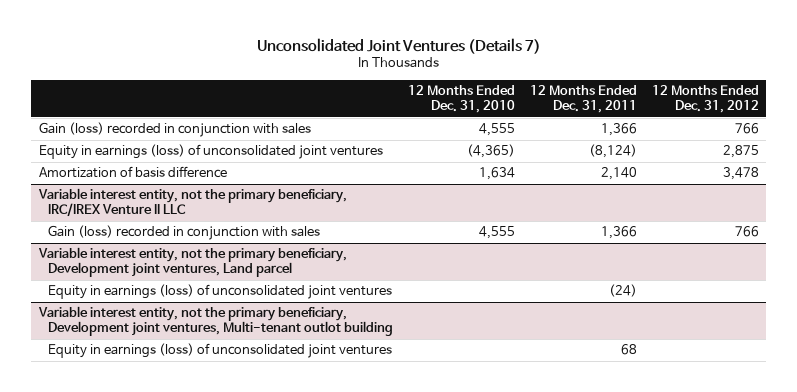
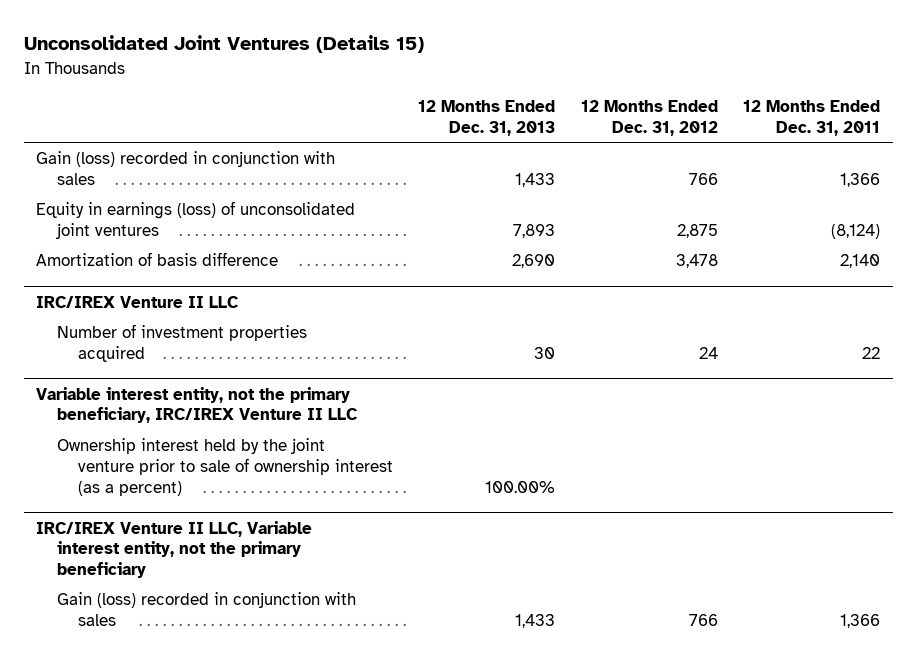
- Unconsolidated Joint Ventures (Details 7)
+ Unconsolidated Joint Ventures (Details 15)
- | 12 Months Ended Dec. 31, 2010 | 12 Months Ended Dec. 31, 2011 | 12 Months Ended Dec. 31, 2012
+ | 12 Months Ended Dec. 31, 2013 | 12 Months Ended Dec. 31, 2012 | 12 Months Ended Dec. 31, 2011
+ IRC/IREX Venture II LLC
+ Number of investment properties acquired | 30 | 24 | 22
@ Variable interest entity, not the primary beneficiary, IRC/IREX Venture II LLC
+ Ownership interest held by the joint venture prior to sale of ownership interest (as a percent) | 100.00% | |
+ IRC/IREX Venture II LLC, Variable interest entity, not the primary beneficiary
- Variable interest entity, not the primary beneficiary, Development joint ventures, Land parcel
- Equity in earnings (loss) of unconsolidated joint ventures | | (24) |
- Variable interest entity, not the primary beneficiary, Development joint ventures, Multi-tenant outlot building
- Equity in earnings (loss) of unconsolidated joint ventures | | 68 |

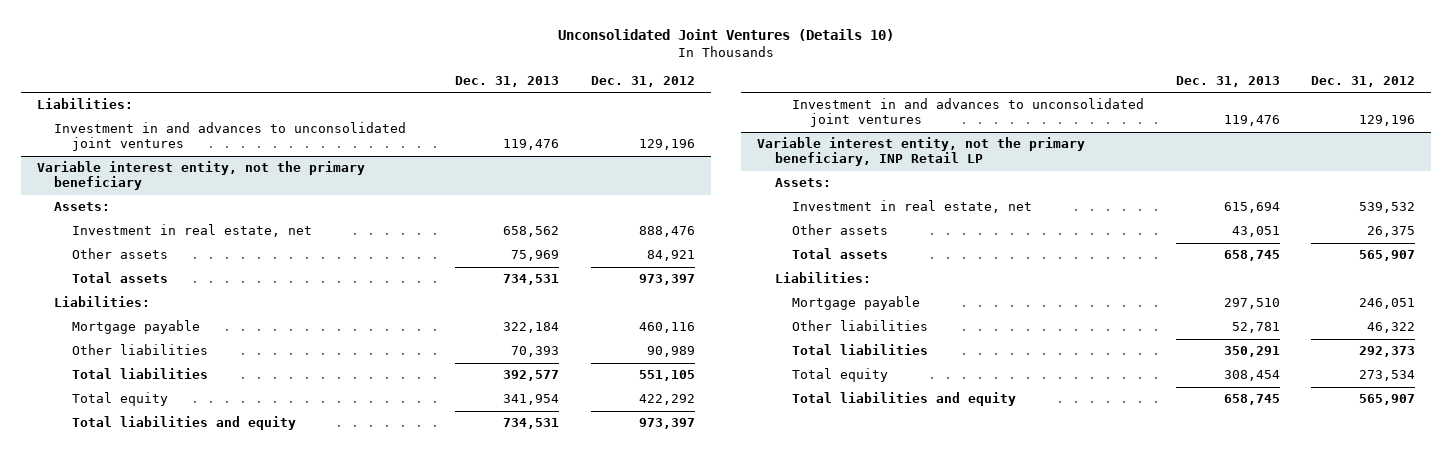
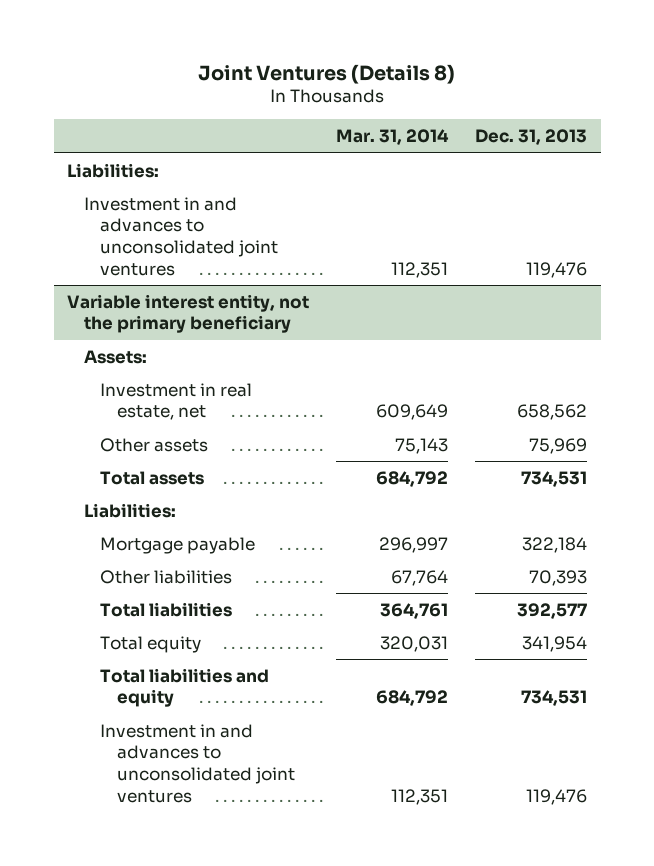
- Unconsolidated Joint Ventures (Details 10)
+ Joint Ventures (Details 8)
- | Dec. 31, 2013 | Dec. 31, 2012
+ | Mar. 31, 2014 | Dec. 31, 2013
- Variable interest entity, not the primary beneficiary, INP Retail LP
- Assets:
- Investment in real estate, net | 615,694 | 539,532
- Other assets | 43,051 | 26,375
- Total assets | 658,745 | 565,907
- Liabilities:
- Mortgage payable | 297,510 | 246,051
- Other liabilities | 52,781 | 46,322
- Total liabilities | 350,291 | 292,373
- Total equity | 308,454 | 273,534
- Total liabilities and equity | 658,745 | 565,907

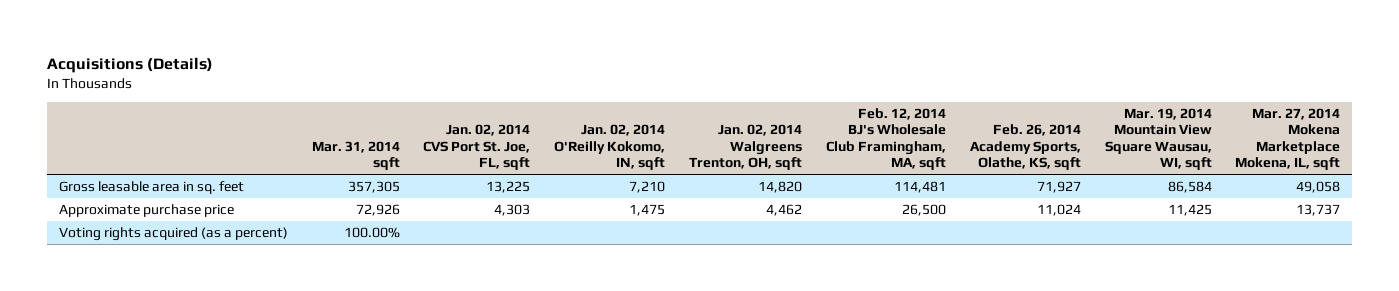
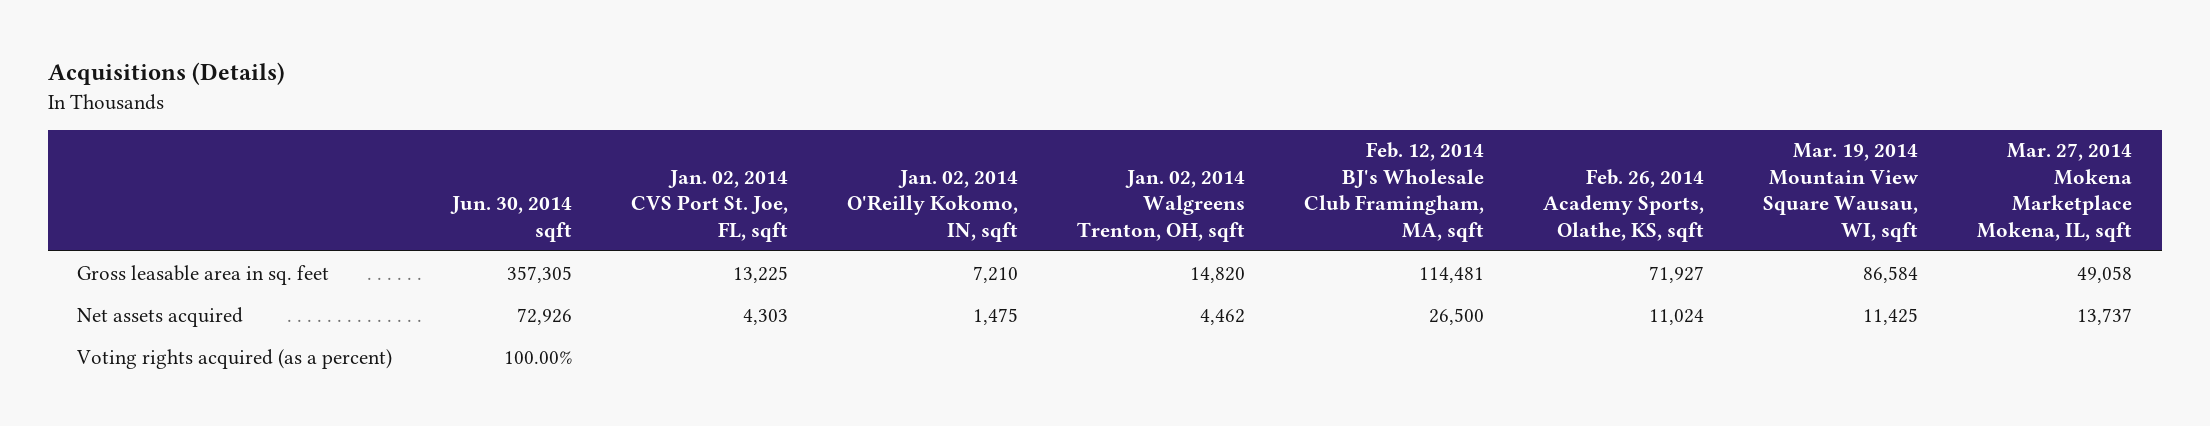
- | Mar. 31, 2014 sqft | Jan. 02, 2014 CVS Port St. Joe, FL, sqft | Jan. 02, 2014 O'Reilly Kokomo, IN, sqft | Jan. 02, 2014 Walgreens Trenton, OH, sqft | Feb. 12, 2014 BJ's Wholesale Club Framingham, MA, sqft | Feb. 26, 2014 Academy Sports, Olathe, KS, sqft | Mar. 19, 2014 Mountain View Square Wausau, WI, sqft | Mar. 27, 2014 Mokena Marketplace Mokena, IL, sqft
+ | Jun. 30, 2014 sqft | Jan. 02, 2014 CVS Port St. Joe, FL, sqft | Jan. 02, 2014 O'Reilly Kokomo, IN, sqft | Jan. 02, 2014 Walgreens Trenton, OH, sqft | Feb. 12, 2014 BJ's Wholesale Club Framingham, MA, sqft | Feb. 26, 2014 Academy Sports, Olathe, KS, sqft | Mar. 19, 2014 Mountain View Square Wausau, WI, sqft | Mar. 27, 2014 Mokena Marketplace Mokena, IL, sqft
- Approximate purchase price | 72,926 | 4,303 | 1,475 | 4,462 | 26,500 | 11,024 | 11,425 | 13,737
+ Net assets acquired | 72,926 | 4,303 | 1,475 | 4,462 | 26,500 | 11,024 | 11,425 | 13,737

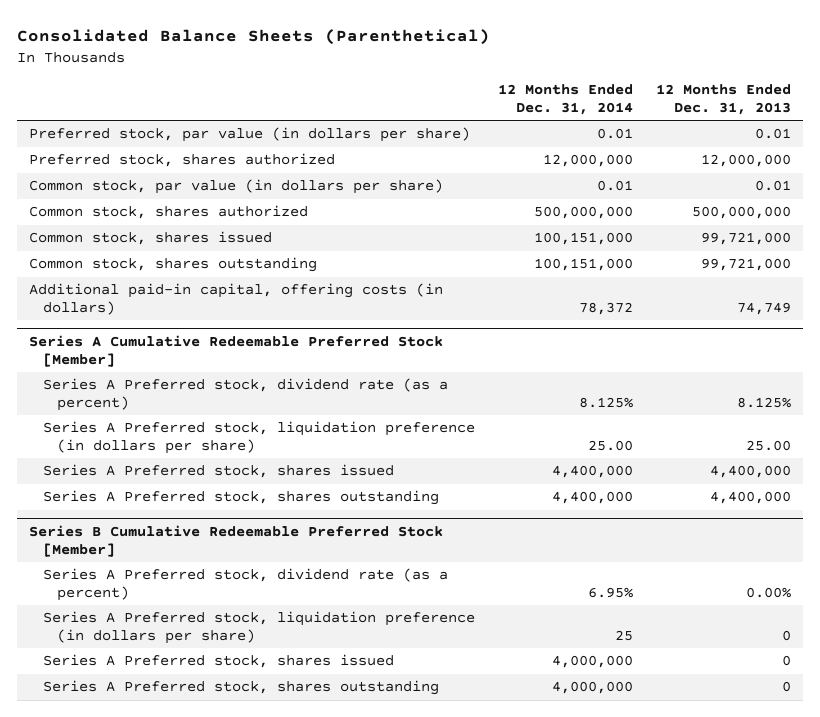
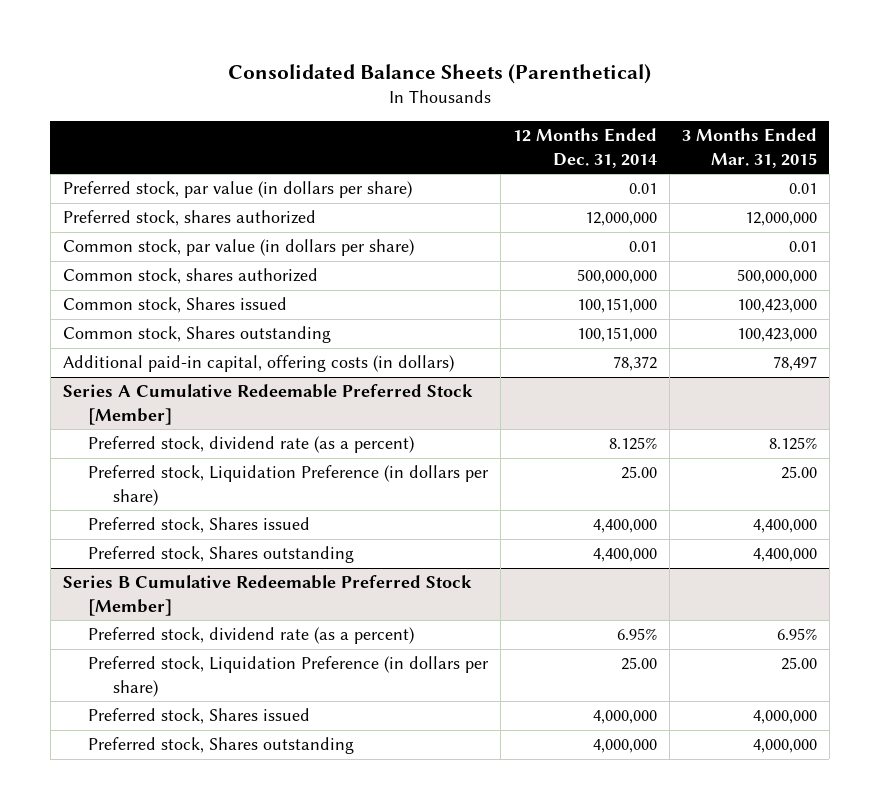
- | 12 Months Ended Dec. 31, 2014 | 12 Months Ended Dec. 31, 2013
+ | 12 Months Ended Dec. 31, 2014 | 3 Months Ended Mar. 31, 2015
- Common stock, shares issued | 100,151,000 | 99,721,000
- Common stock, shares outstanding | 100,151,000 | 99,721,000
+ Common stock, Shares issued | 100,151,000 | 100,423,000
+ Common stock, Shares outstanding | 100,151,000 | 100,423,000
@ Series A Cumulative Redeemable Preferred Stock [Member]
- Series A Preferred stock, dividend rate (as a percent) | 8.125% | 8.125%
- Series A Preferred stock, liquidation preference (in dollars per share) | 25.00 | 25.00
- Series A Preferred stock, shares issued | 4,400,000 | 4,400,000
- Series A Preferred stock, shares outstanding | 4,400,000 | 4,400,000
+ Preferred stock, dividend rate (as a percent) | 8.125% | 8.125%
+ Preferred stock, Liquidation Preference (in dollars per share) | 25.00 | 25.00
+ Preferred stock, Shares issued | 4,400,000 | 4,400,000
+ Preferred stock, Shares outstanding | 4,400,000 | 4,400,000
@ Series B Cumulative Redeemable Preferred Stock [Member]
- Series A Preferred stock, dividend rate (as a percent) | 6.95% | 0.00%
- Series A Preferred stock, liquidation preference (in dollars per share) | 25 | 0
- Series A Preferred stock, shares issued | 4,000,000 | 0
- Series A Preferred stock, shares outstanding | 4,000,000 | 0
+ Preferred stock, dividend rate (as a percent) | 6.95% | 6.95%
+ Preferred stock, Liquidation Preference (in dollars per share) | 25.00 | 25.00
+ Preferred stock, Shares issued | 4,000,000 | 4,000,000
+ Preferred stock, Shares outstanding | 4,000,000 | 4,000,000

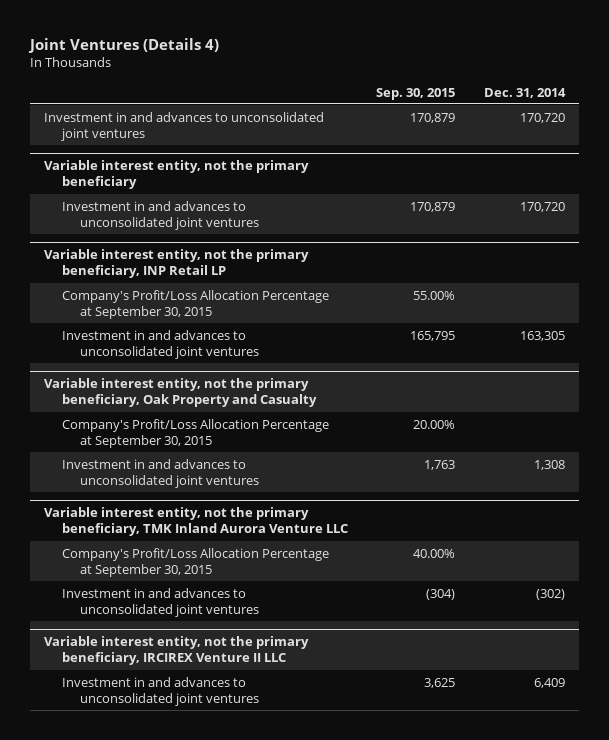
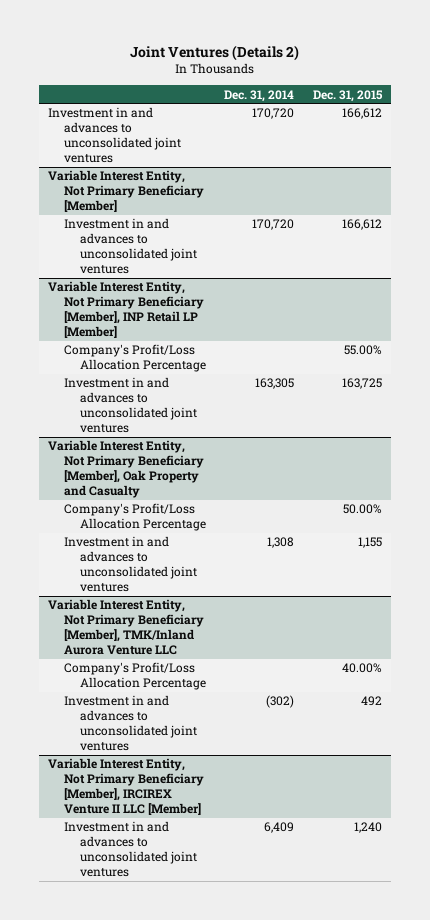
- Joint Ventures (Details 4)
+ Joint Ventures (Details 2)
- | Sep. 30, 2015 | Dec. 31, 2014
+ | Dec. 31, 2014 | Dec. 31, 2015
- Variable interest entity, not the primary beneficiary
+ Variable Interest Entity, Not Primary Beneficiary [Member]
- Variable interest entity, not the primary beneficiary, INP Retail LP
- Company's Profit/Loss Allocation Percentage at September 30, 2015 | 55.00% |
+ Variable Interest Entity, Not Primary Beneficiary [Member], INP Retail LP [Member]
+ Company's Profit/Loss Allocation Percentage | | 55.00%
- Variable interest entity, not the primary beneficiary, Oak Property and Casualty
- Company's Profit/Loss Allocation Percentage at September 30, 2015 | 20.00% |
+ Variable Interest Entity, Not Primary Beneficiary [Member], Oak Property and Casualty
+ Company's Profit/Loss Allocation Percentage | | 50.00%
- Variable interest entity, not the primary beneficiary, TMK Inland Aurora Venture LLC
- Company's Profit/Loss Allocation Percentage at September 30, 2015 | 40.00% |
+ Variable Interest Entity, Not Primary Beneficiary [Member], TMK/Inland Aurora Venture LLC
+ Company's Profit/Loss Allocation Percentage | | 40.00%
- Variable interest entity, not the primary beneficiary, IRCIREX Venture II LLC
+ Variable Interest Entity, Not Primary Beneficiary [Member], IRCIREX Venture II LLC [Member]

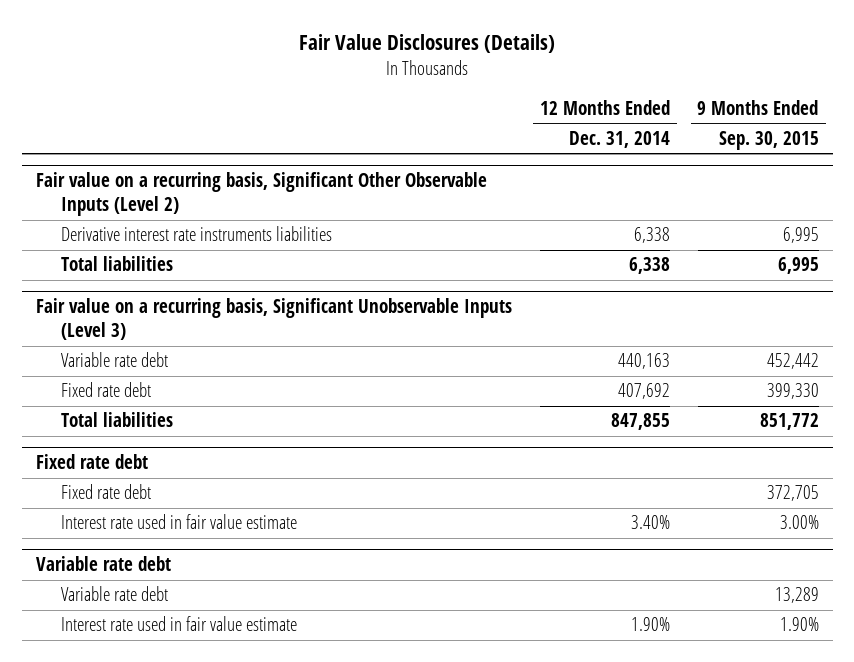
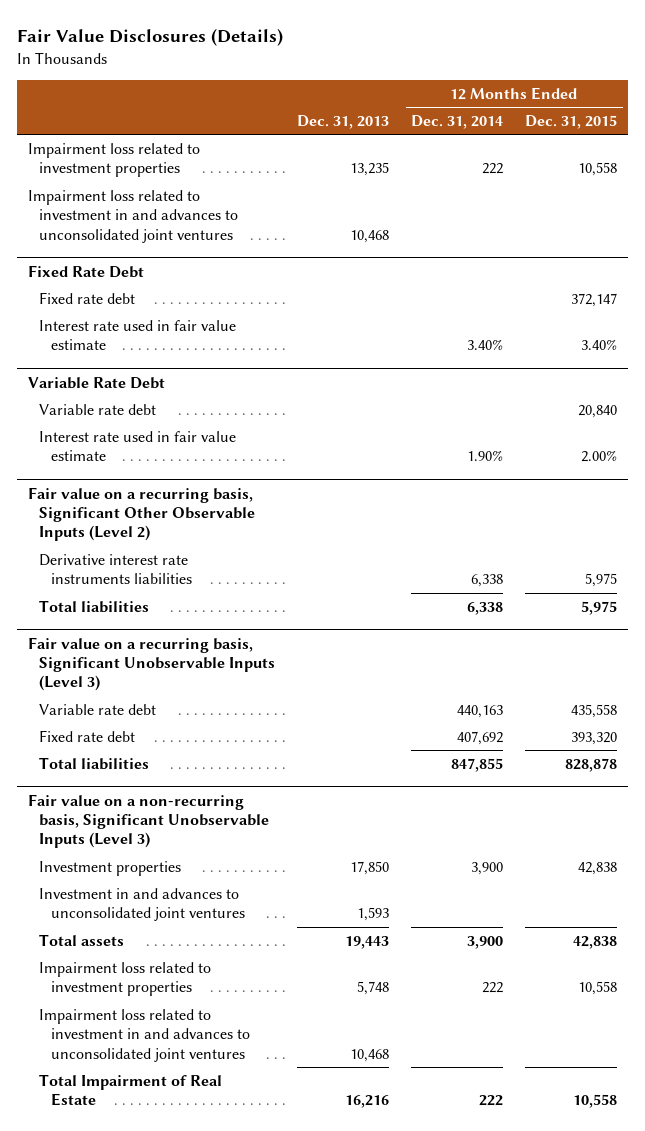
- | 12 Months Ended Dec. 31, 2014 | 9 Months Ended Sep. 30, 2015
+ | Dec. 31, 2013 | 12 Months Ended Dec. 31, 2014 | 12 Months Ended Dec. 31, 2015
+ Impairment loss related to investment properties | 13,235 | 222 | 10,558
+ Impairment loss related to investment in and advances to unconsolidated joint ventures | 10,468 | |
+ Fixed Rate Debt
+ Fixed rate debt | | | 372,147
+ Interest rate used in fair value estimate | | 3.40% | 3.40%
+ Variable Rate Debt
+ Variable rate debt | | | 20,840
+ Interest rate used in fair value estimate | | 1.90% | 2.00%
- Fixed rate debt
- Fixed rate debt | | 372,705
- Interest rate used in fair value estimate | 3.40% | 3.00%
- Variable rate debt
- Variable rate debt | | 13,289
- Interest rate used in fair value estimate | 1.90% | 1.90%
+ Fair value on a non-recurring basis, Significant Unobservable Inputs (Level 3)
+ Investment properties | 17,850 | 3,900 | 42,838
+ Investment in and advances to unconsolidated joint ventures | 1,593 | |
+ Total assets | 19,443 | 3,900 | 42,838
+ Impairment loss related to investment properties | 5,748 | 222 | 10,558
+ Impairment loss related to investment in and advances to unconsolidated joint ventures | 10,468 | |
+ Total Impairment of Real Estate | 16,216 | 222 | 10,558

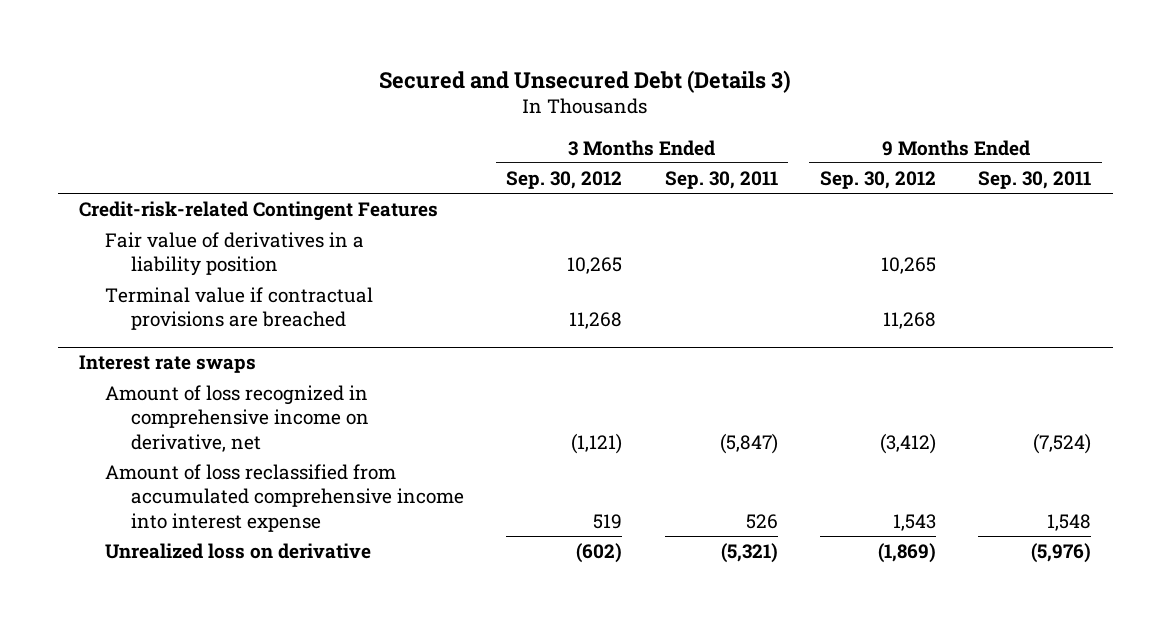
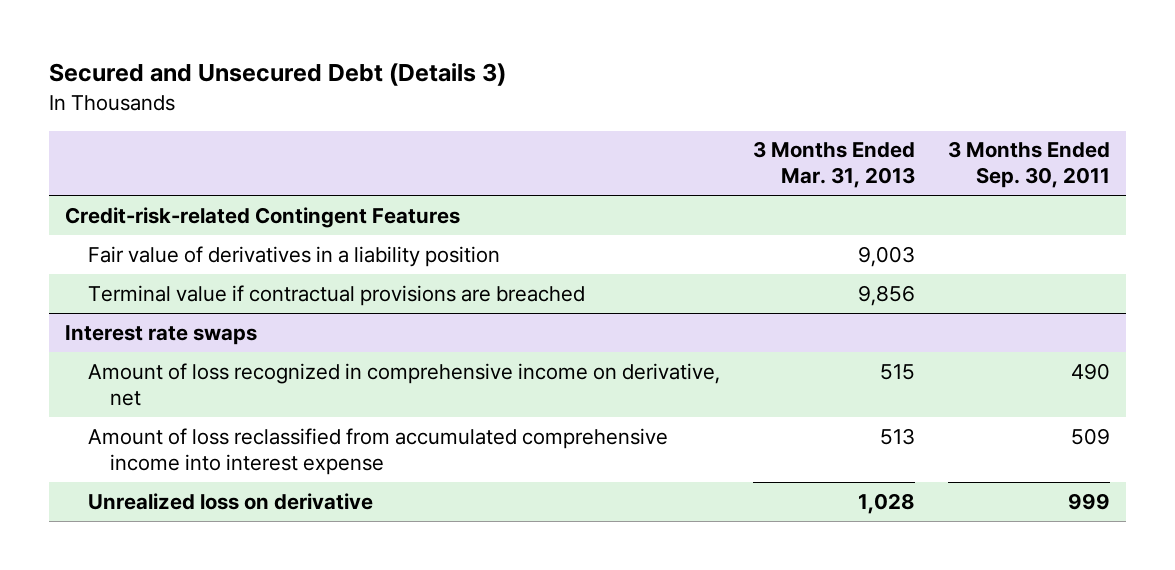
- | 3 Months Ended Sep. 30, 2012 | 3 Months Ended Sep. 30, 2011 | 9 Months Ended Sep. 30, 2012 | 9 Months Ended Sep. 30, 2011
+ | 3 Months Ended Mar. 31, 2013 | 3 Months Ended Sep. 30, 2011
@ Interest rate swaps
- Amount of loss recognized in comprehensive income on derivative, net | (1,121) | (5,847) | (3,412) | (7,524)
- Amount of loss reclassified from accumulated comprehensive income into interest expense | 519 | 526 | 1,543 | 1,548
- Unrealized loss on derivative | (602) | (5,321) | (1,869) | (5,976)
+ Amount of loss recognized in comprehensive income on derivative, net | 515 | 490
+ Amount of loss reclassified from accumulated comprehensive income into interest expense | 513 | 509
+ Unrealized loss on derivative | 1,028 | 999

